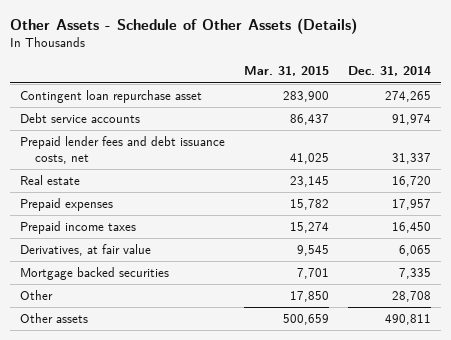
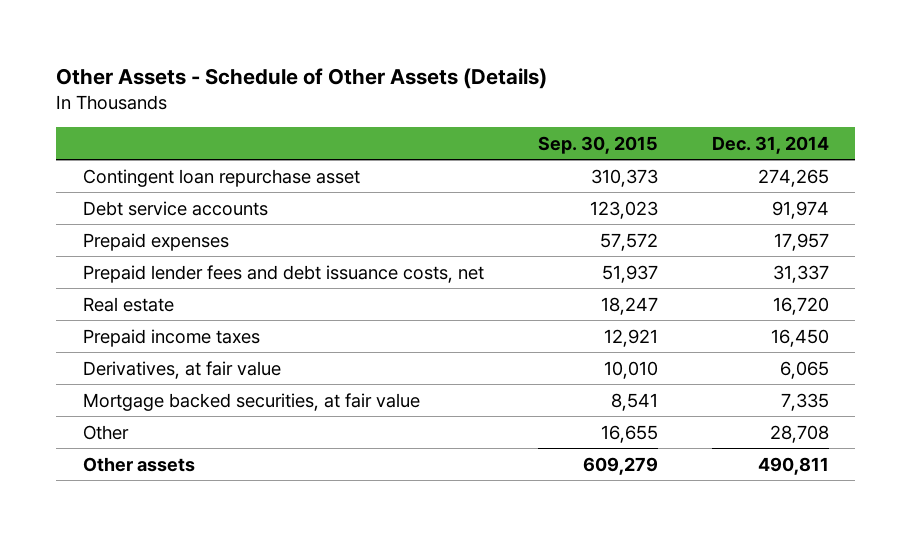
- | Mar. 31, 2015 | Dec. 31, 2014
+ | Sep. 30, 2015 | Dec. 31, 2014
moved up: Prepaid expenses | 57,572 | 17,957
- Mortgage backed securities | 7,701 | 7,335
+ Mortgage backed securities, at fair value | 8,541 | 7,335

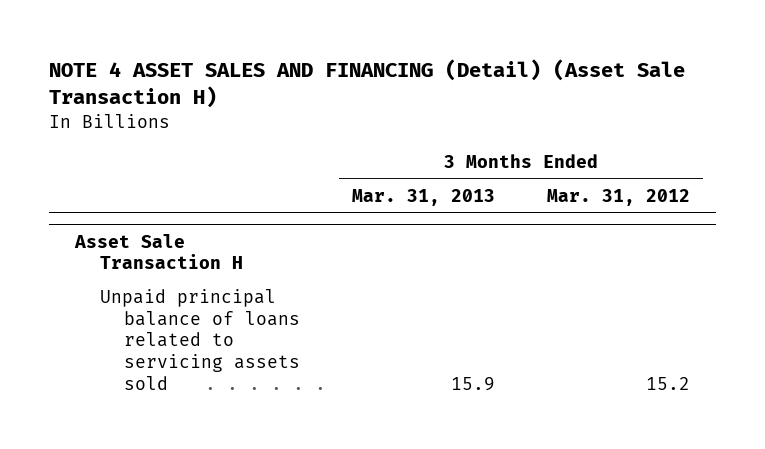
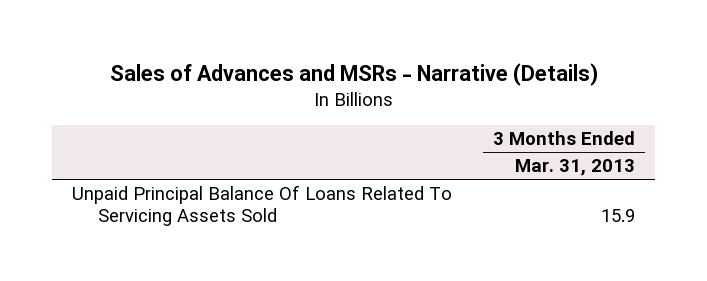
- NOTE 4 ASSET SALES AND FINANCING (Detail) (Asset Sale Transaction H)
+ Sales of Advances and MSRs - Narrative (Details)
- | 3 Months Ended Mar. 31, 2013 | 3 Months Ended Mar. 31, 2012
+ | 3 Months Ended Mar. 31, 2013
- Asset Sale Transaction H
- Unpaid principal balance of loans related to servicing assets sold | 15.9 | 15.2
+ Unpaid Principal Balance Of Loans Related To Servicing Assets Sold | 15.9

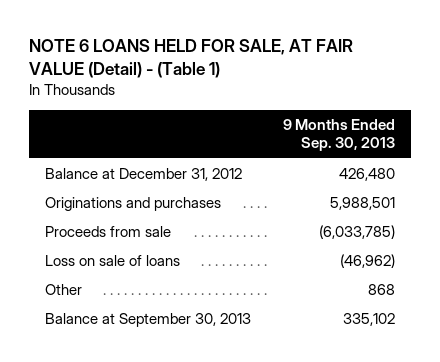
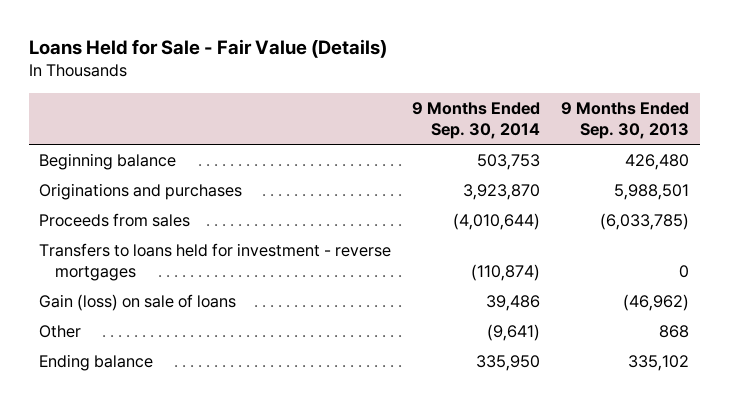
- NOTE 6 LOANS HELD FOR SALE, AT FAIR VALUE (Detail) - (Table 1)
+ Loans Held for Sale - Fair Value (Details)
- | 9 Months Ended Sep. 30, 2013
+ | 9 Months Ended Sep. 30, 2014 | 9 Months Ended Sep. 30, 2013
- Balance at December 31, 2012 | 426,480
+ Beginning balance | 503,753 | 426,480
- Proceeds from sale | (6,033,785)
- Loss on sale of loans | (46,962)
+ Proceeds from sales | (4,010,644) | (6,033,785)
+ Transfers to loans held for investment - reverse mortgages | (110,874) | 0
+ Gain (loss) on sale of loans | 39,486 | (46,962)
- Balance at September 30, 2013 | 335,102
+ Ending balance | 335,950 | 335,102

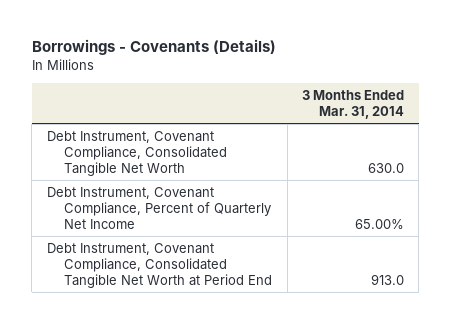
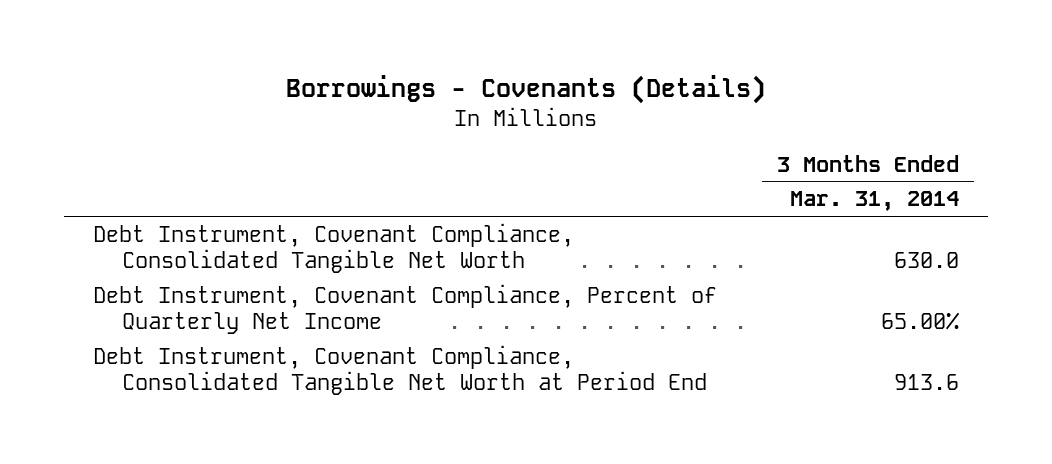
- Debt Instrument, Covenant Compliance, Consolidated Tangible Net Worth at Period End | 913.0
+ Debt Instrument, Covenant Compliance, Consolidated Tangible Net Worth at Period End | 913.6

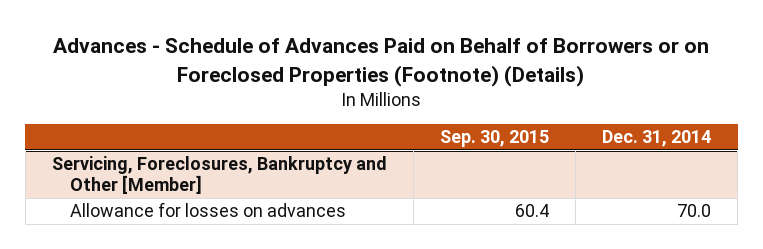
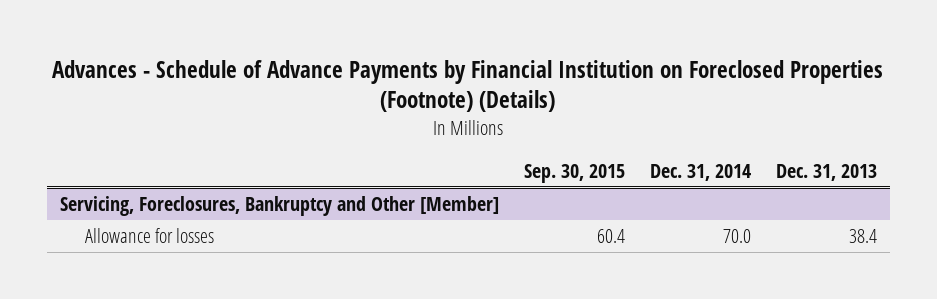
- Advances - Schedule of Advances Paid on Behalf of Borrowers or on Foreclosed Properties (Footnote) (Details)
+ Advances - Schedule of Advance Payments by Financial Institution on Foreclosed Properties (Footnote) (Details)
- | Sep. 30, 2015 | Dec. 31, 2014
+ | Sep. 30, 2015 | Dec. 31, 2014 | Dec. 31, 2013
@ Servicing, Foreclosures, Bankruptcy and Other [Member]
- Allowance for losses on advances | 60.4 | 70.0
+ Allowance for losses | 60.4 | 70.0 | 38.4

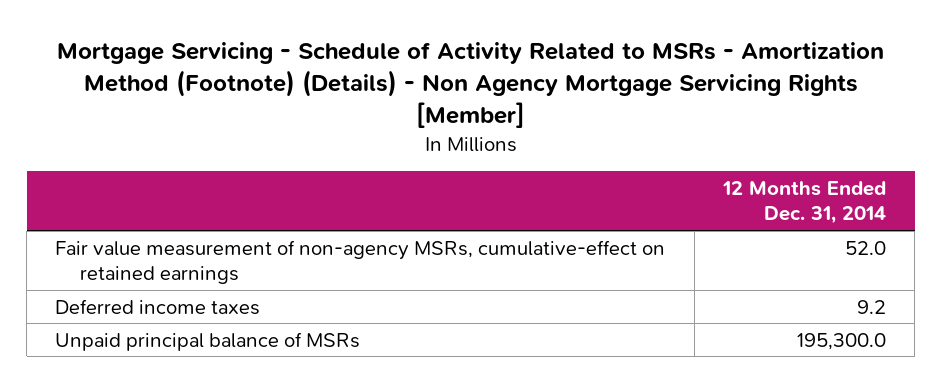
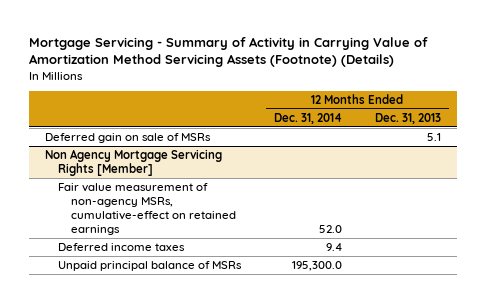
- Mortgage Servicing - Schedule of Activity Related to MSRs - Amortization Method (Footnote) (Details) - Non Agency Mortgage Servicing Rights [Member]
+ Mortgage Servicing - Summary of Activity in Carrying Value of Amortization Method Servicing Assets (Footnote) (Details)
- | 12 Months Ended Dec. 31, 2014
+ | 12 Months Ended Dec. 31, 2014 | 12 Months Ended Dec. 31, 2013
+ Deferred gain on sale of MSRs | | 5.1
+ Non Agency Mortgage Servicing Rights [Member]
- Deferred income taxes | 9.2
+ Deferred income taxes | 9.4 |

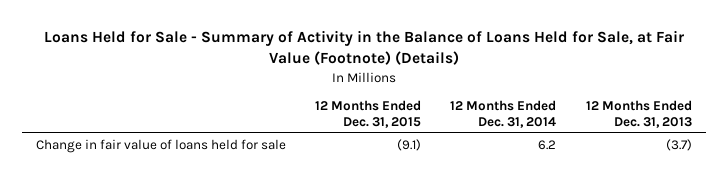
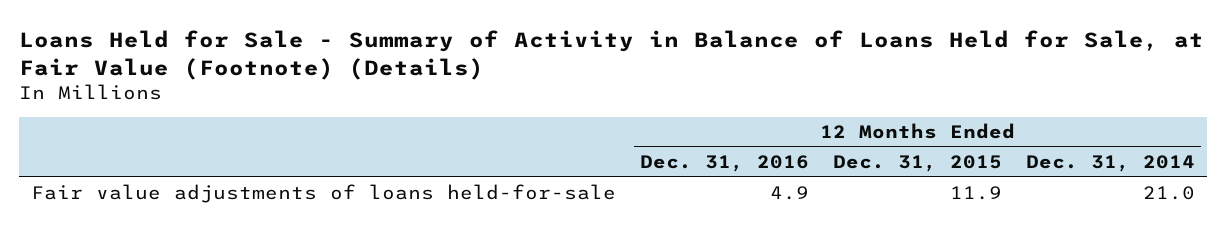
- Loans Held for Sale - Summary of Activity in the Balance of Loans Held for Sale, at Fair Value (Footnote) (Details)
+ Loans Held for Sale - Summary of Activity in Balance of Loans Held for Sale, at Fair Value (Footnote) (Details)
- | 12 Months Ended Dec. 31, 2015 | 12 Months Ended Dec. 31, 2014 | 12 Months Ended Dec. 31, 2013
+ | 12 Months Ended Dec. 31, 2016 | 12 Months Ended Dec. 31, 2015 | 12 Months Ended Dec. 31, 2014
- Change in fair value of loans held for sale | (9.1) | 6.2 | (3.7)
+ Fair value adjustments of loans held-for-sale | 4.9 | 11.9 | 21.0

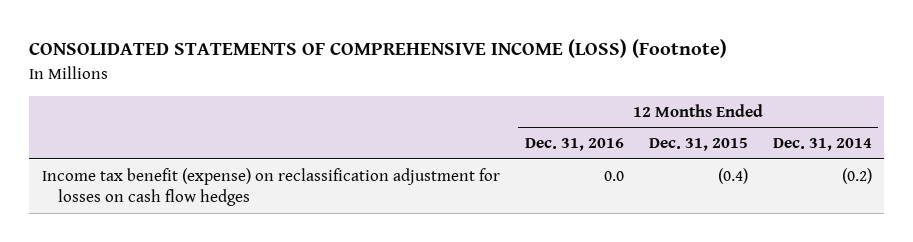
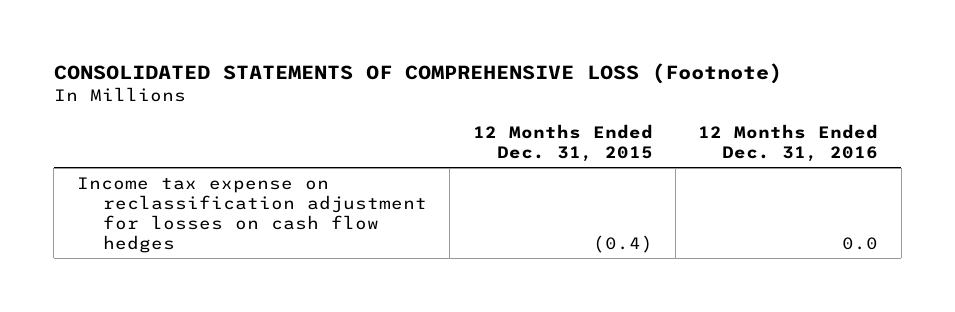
- CONSOLIDATED STATEMENTS OF COMPREHENSIVE INCOME (LOSS) (Footnote)
+ CONSOLIDATED STATEMENTS OF COMPREHENSIVE LOSS (Footnote)
- | 12 Months Ended Dec. 31, 2016 | 12 Months Ended Dec. 31, 2015 | 12 Months Ended Dec. 31, 2014
+ | 12 Months Ended Dec. 31, 2015 | 12 Months Ended Dec. 31, 2016
- Income tax benefit (expense) on reclassification adjustment for losses on cash flow hedges | 0.0 | (0.4) | (0.2)
+ Income tax expense on reclassification adjustment for losses on cash flow hedges | (0.4) | 0.0

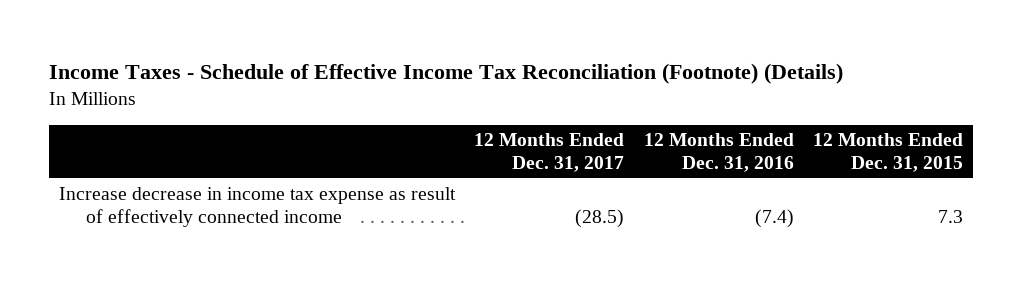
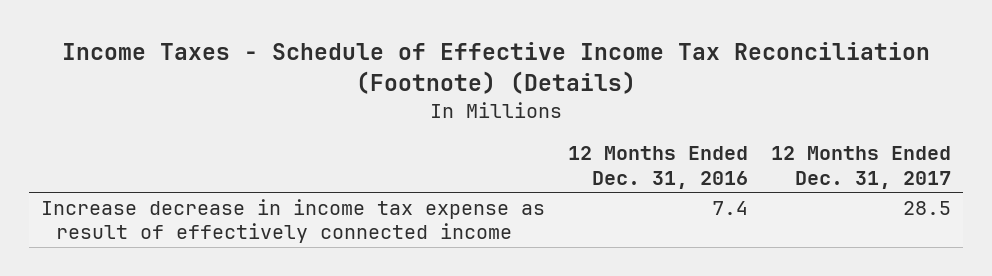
- | 12 Months Ended Dec. 31, 2017 | 12 Months Ended Dec. 31, 2016 | 12 Months Ended Dec. 31, 2015
+ | 12 Months Ended Dec. 31, 2016 | 12 Months Ended Dec. 31, 2017
- Increase decrease in income tax expense as result of effectively connected income | (28.5) | (7.4) | 7.3
+ Increase decrease in income tax expense as result of effectively connected income | 7.4 | 28.5

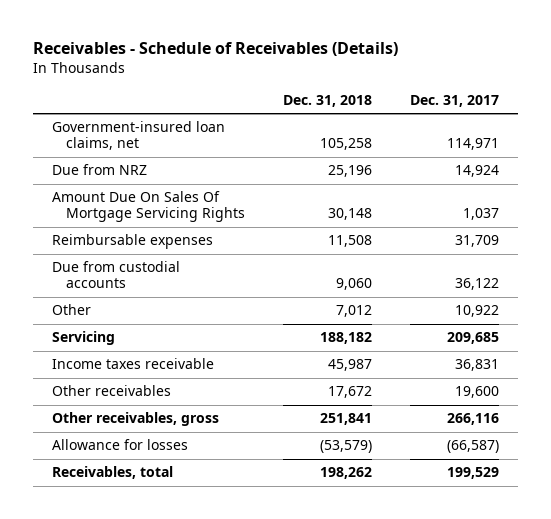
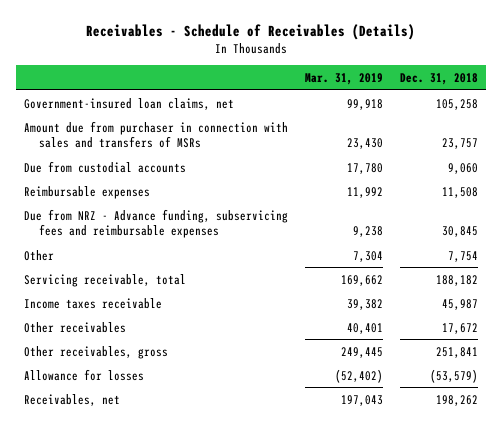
- | Dec. 31, 2018 | Dec. 31, 2017
+ | Mar. 31, 2019 | Dec. 31, 2018
- Due from NRZ | 25,196 | 14,924
- Amount Due On Sales Of Mortgage Servicing Rights | 30,148 | 1,037
+ Amount due from purchaser in connection with sales and transfers of MSRs | 23,430 | 23,757
- Other | 7,012 | 10,922
- Servicing | 188,182 | 209,685
moved down: Reimbursable expenses | 11,992 | 11,508
+ Due from NRZ - Advance funding, subservicing fees and reimbursable expenses | 9,238 | 30,845
+ Other | 7,304 | 7,754
+ Servicing receivable, total | 169,662 | 188,182
- Receivables, total | 198,262 | 199,529
+ Receivables, net | 197,043 | 198,262

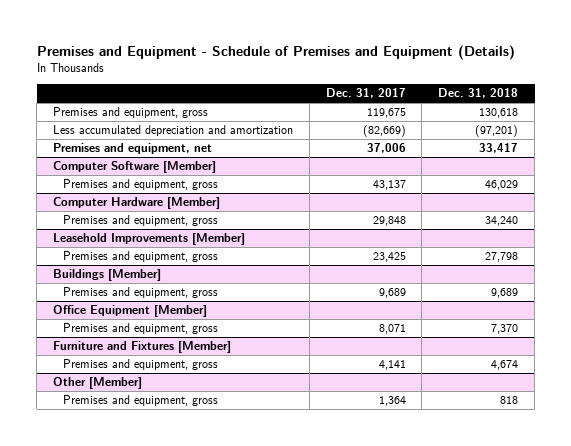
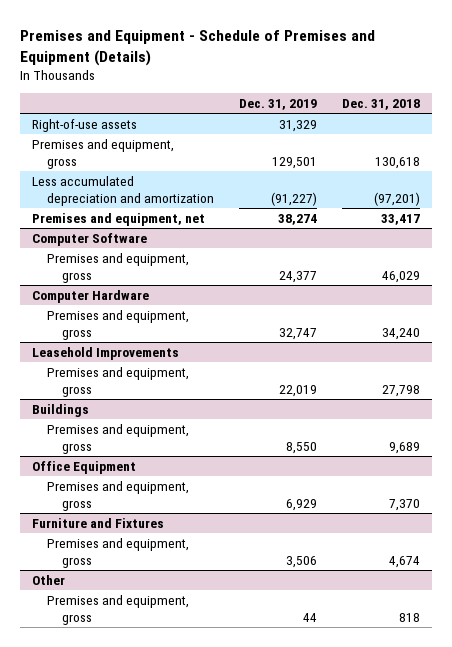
- | Dec. 31, 2017 | Dec. 31, 2018
+ | Dec. 31, 2019 | Dec. 31, 2018
+ Right-of-use assets | 31,329 |
- Computer Software [Member]
+ Computer Software
- Computer Hardware [Member]
+ Computer Hardware
- Leasehold Improvements [Member]
+ Leasehold Improvements
- Buildings [Member]
+ Buildings
- Office Equipment [Member]
+ Office Equipment
- Furniture and Fixtures [Member]
+ Furniture and Fixtures
- Other [Member]
+ Other

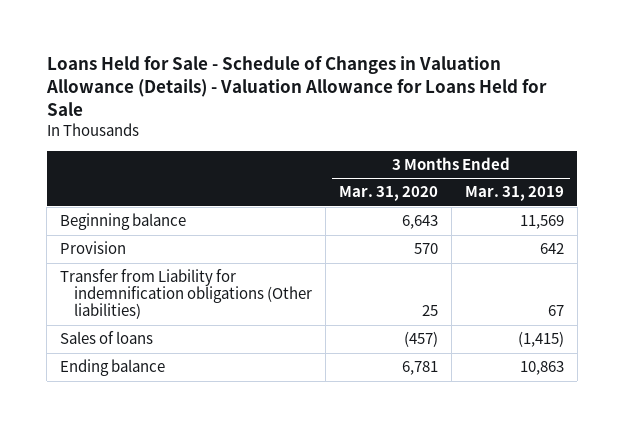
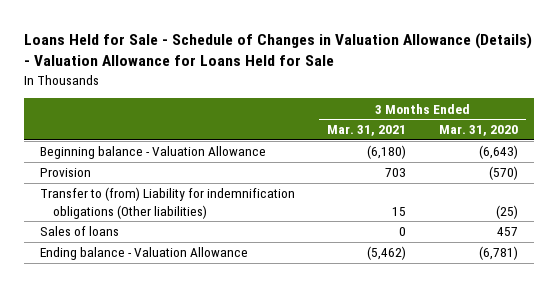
- | 3 Months Ended Mar. 31, 2020 | 3 Months Ended Mar. 31, 2019
+ | 3 Months Ended Mar. 31, 2021 | 3 Months Ended Mar. 31, 2020
- Beginning balance | 6,643 | 11,569
- Provision | 570 | 642
- Transfer from Liability for indemnification obligations (Other liabilities) | 25 | 67
- Sales of loans | (457) | (1,415)
- Ending balance | 6,781 | 10,863
+ Beginning balance - Valuation Allowance | (6,180) | (6,643)
+ Provision | 703 | (570)
+ Transfer to (from) Liability for indemnification obligations (Other liabilities) | 15 | (25)
+ Sales of loans | 0 | 457
+ Ending balance - Valuation Allowance | (5,462) | (6,781)

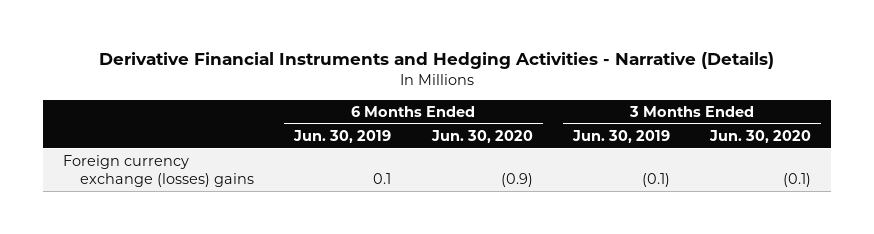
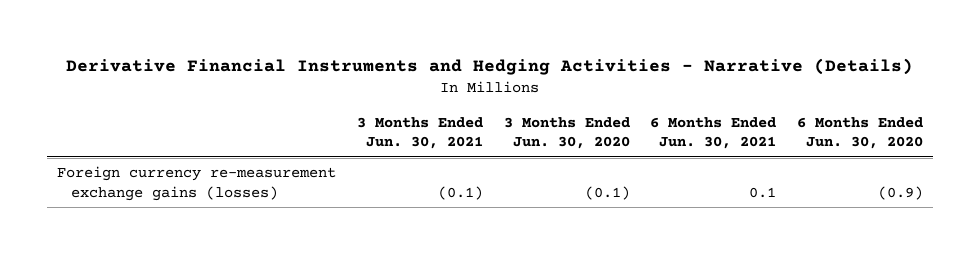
- | 6 Months Ended Jun. 30, 2019 | 6 Months Ended Jun. 30, 2020 | 3 Months Ended Jun. 30, 2019 | 3 Months Ended Jun. 30, 2020
+ | 3 Months Ended Jun. 30, 2021 | 3 Months Ended Jun. 30, 2020 | 6 Months Ended Jun. 30, 2021 | 6 Months Ended Jun. 30, 2020
- Foreign currency exchange (losses) gains | 0.1 | (0.9) | (0.1) | (0.1)
+ Foreign currency re-measurement exchange gains (losses) | (0.1) | (0.1) | 0.1 | (0.9)

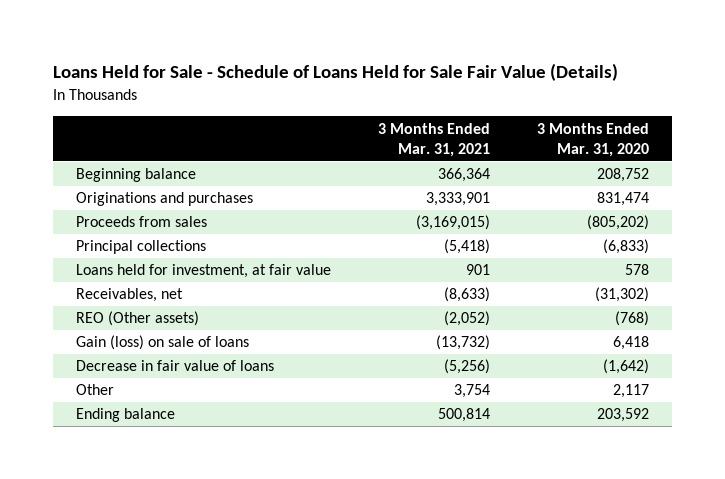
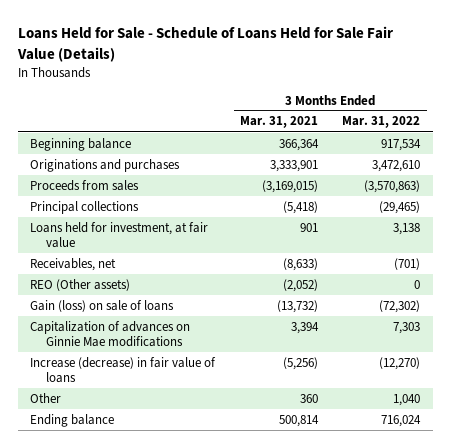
- | 3 Months Ended Mar. 31, 2021 | 3 Months Ended Mar. 31, 2020
+ | 3 Months Ended Mar. 31, 2021 | 3 Months Ended Mar. 31, 2022
- Decrease in fair value of loans | (5,256) | (1,642)
- Other | 3,754 | 2,117
+ Capitalization of advances on Ginnie Mae modifications | 3,394 | 7,303
+ Increase (decrease) in fair value of loans | (5,256) | (12,270)
+ Other | 360 | 1,040

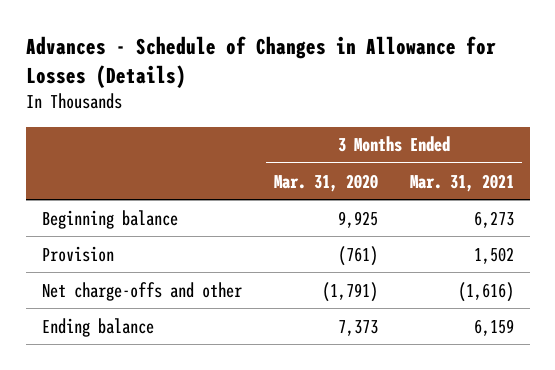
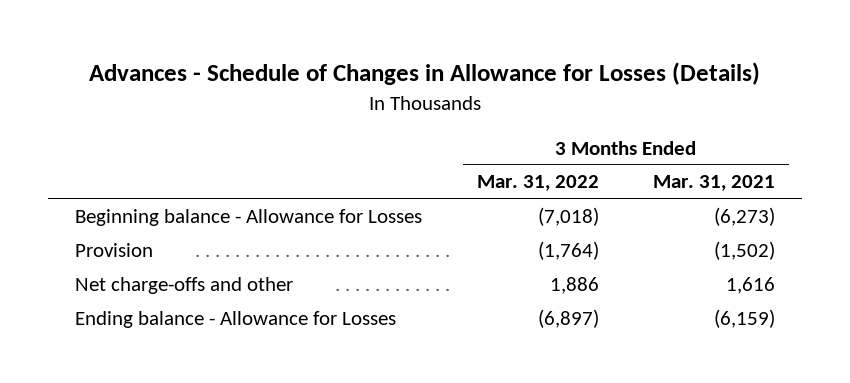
- | 3 Months Ended Mar. 31, 2020 | 3 Months Ended Mar. 31, 2021
+ | 3 Months Ended Mar. 31, 2022 | 3 Months Ended Mar. 31, 2021
- Beginning balance | 9,925 | 6,273
- Provision | (761) | 1,502
- Net charge-offs and other | (1,791) | (1,616)
- Ending balance | 7,373 | 6,159
+ Beginning balance - Allowance for Losses | (7,018) | (6,273)
+ Provision | (1,764) | (1,502)
+ Net charge-offs and other | 1,886 | 1,616
+ Ending balance - Allowance for Losses | (6,897) | (6,159)

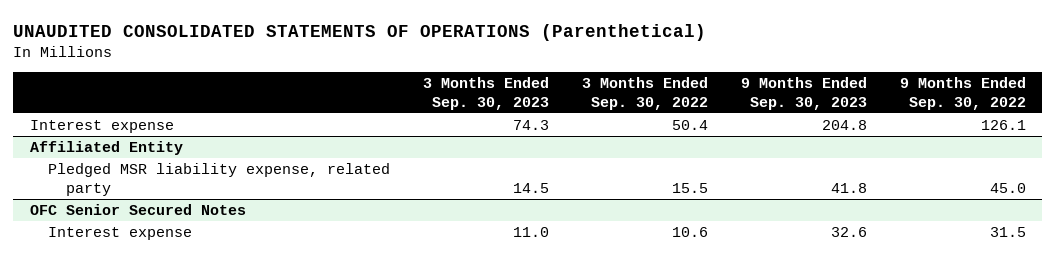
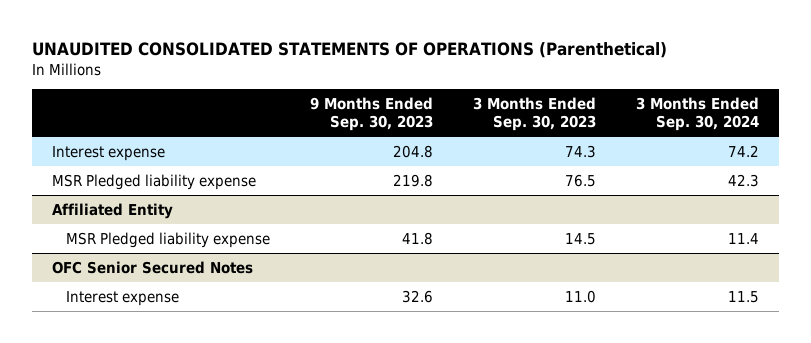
- | 3 Months Ended Sep. 30, 2023 | 3 Months Ended Sep. 30, 2022 | 9 Months Ended Sep. 30, 2023 | 9 Months Ended Sep. 30, 2022
+ | 9 Months Ended Sep. 30, 2023 | 3 Months Ended Sep. 30, 2023 | 3 Months Ended Sep. 30, 2024
+ MSR Pledged liability expense | 219.8 | 76.5 | 42.3
@ Affiliated Entity
- Pledged MSR liability expense, related party | 14.5 | 15.5 | 41.8 | 45.0
+ MSR Pledged liability expense | 41.8 | 14.5 | 11.4

